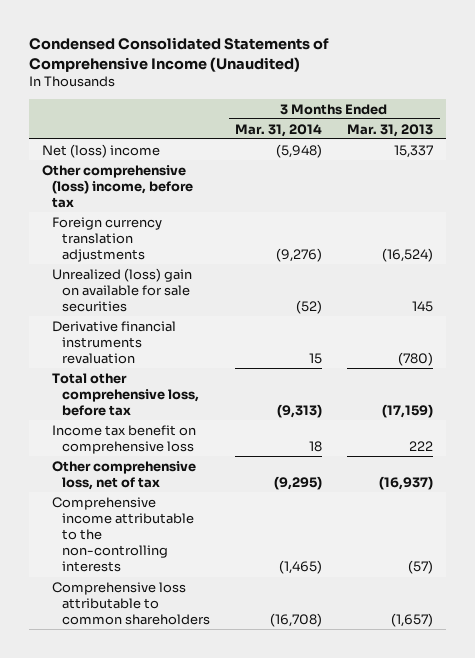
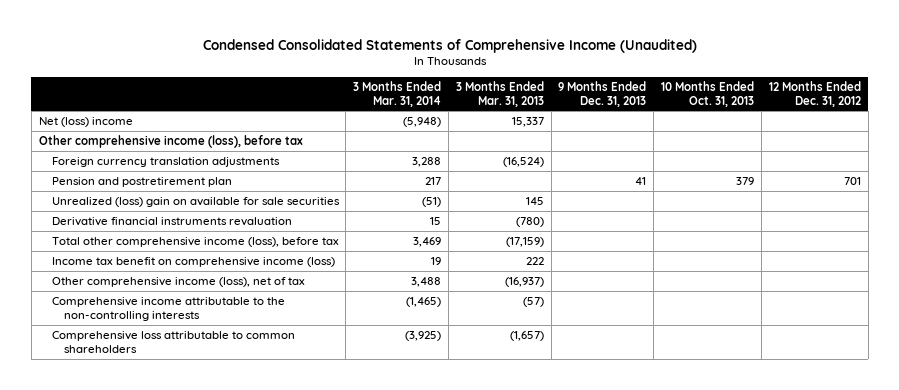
- | 3 Months Ended Mar. 31, 2014 | 3 Months Ended Mar. 31, 2013
+ | 3 Months Ended Mar. 31, 2014 | 3 Months Ended Mar. 31, 2013 | 9 Months Ended Dec. 31, 2013 | 10 Months Ended Oct. 31, 2013 | 12 Months Ended Dec. 31, 2012
- Other comprehensive (loss) income, before tax
- Foreign currency translation adjustments | (9,276) | (16,524)
- Unrealized (loss) gain on available for sale securities | (52) | 145
+ Other comprehensive income (loss), before tax
+ Foreign currency translation adjustments | 3,288 | (16,524) | | |
+ Pension and postretirement plan | 217 | | 41 | 379 | 701
+ Unrealized (loss) gain on available for sale securities | (51) | 145 | | |
- Total other comprehensive loss, before tax | (9,313) | (17,159)
- Income tax benefit on comprehensive loss | 18 | 222
- Other comprehensive loss, net of tax | (9,295) | (16,937)
+ Total other comprehensive income (loss), before tax | 3,469 | (17,159) | | |
+ Income tax benefit on comprehensive income (loss) | 19 | 222 | | |
+ Other comprehensive income (loss), net of tax | 3,488 | (16,937) | | |
- Comprehensive loss attributable to common shareholders | (16,708) | (1,657)
+ Comprehensive loss attributable to common shareholders | (3,925) | (1,657) | | |

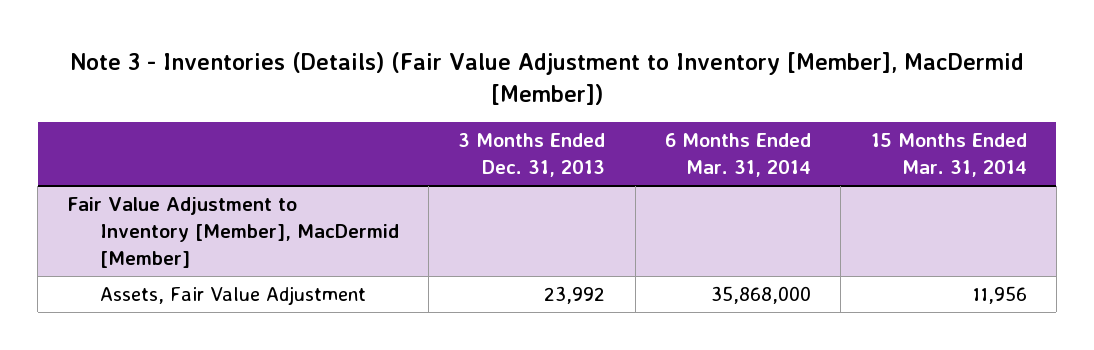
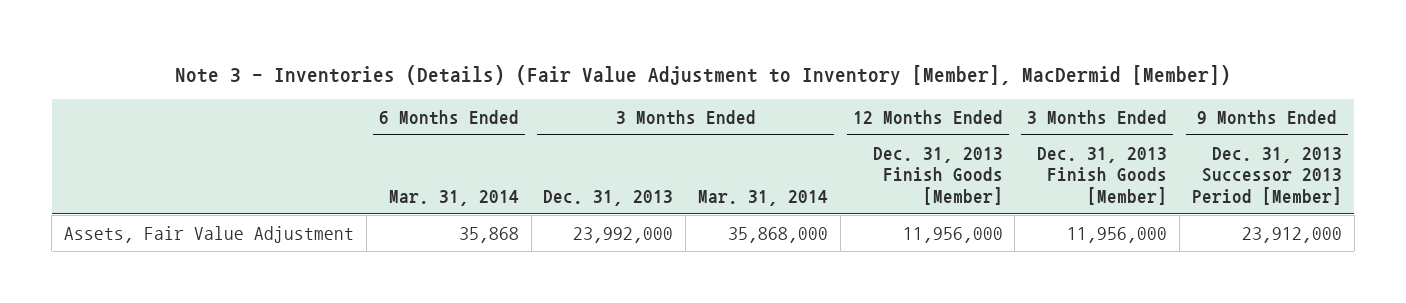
- | 3 Months Ended Dec. 31, 2013 | 6 Months Ended Mar. 31, 2014 | 15 Months Ended Mar. 31, 2014
+ | 6 Months Ended Mar. 31, 2014 | 3 Months Ended Dec. 31, 2013 | 3 Months Ended Mar. 31, 2014 | 12 Months Ended Dec. 31, 2013 Finish Goods [Member] | 3 Months Ended Dec. 31, 2013 Finish Goods [Member] | 9 Months Ended Dec. 31, 2013 Successor 2013 Period [Member]
- Fair Value Adjustment to Inventory [Member], MacDermid [Member]
- Assets, Fair Value Adjustment | 23,992 | 35,868,000 | 11,956
+ Assets, Fair Value Adjustment | 35,868 | 23,992,000 | 35,868,000 | 11,956,000 | 11,956,000 | 23,912,000

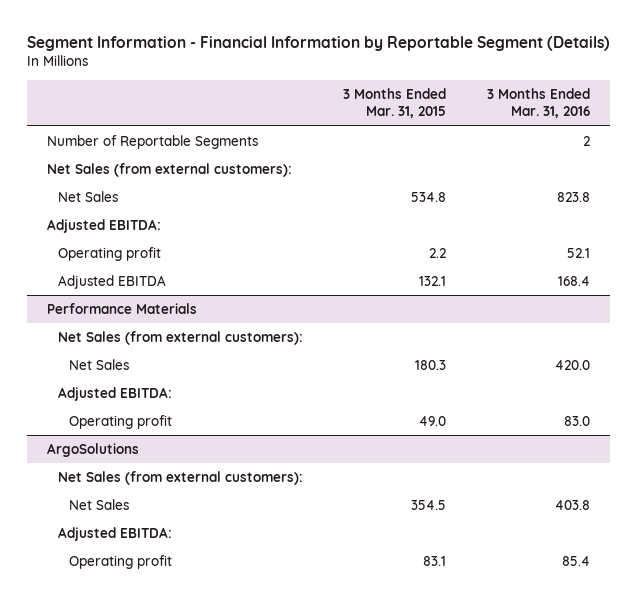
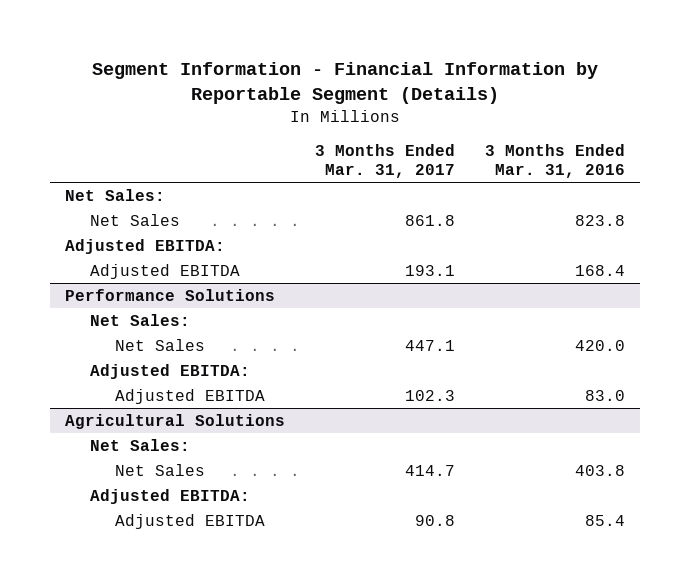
- | 3 Months Ended Mar. 31, 2015 | 3 Months Ended Mar. 31, 2016
+ | 3 Months Ended Mar. 31, 2017 | 3 Months Ended Mar. 31, 2016
- Number of Reportable Segments | | 2
- Net Sales (from external customers):
+ Net Sales:
- Operating profit | 2.2 | 52.1
- Performance Materials
- Net Sales (from external customers):
+ Performance Solutions
+ Net Sales:
- Operating profit | 49.0 | 83.0
- ArgoSolutions
- Net Sales (from external customers):
+ Adjusted EBITDA | 102.3 | 83.0
+ Agricultural Solutions
+ Net Sales:
- Operating profit | 83.1 | 85.4
+ Adjusted EBITDA | 90.8 | 85.4

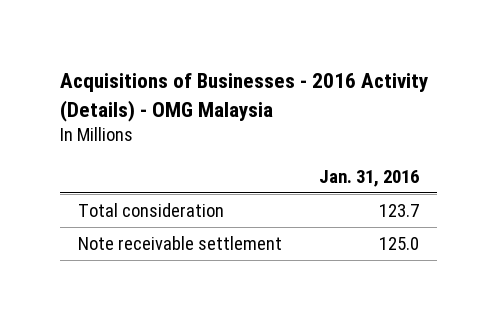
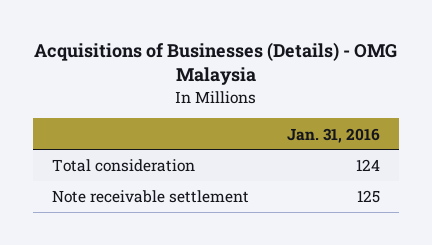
- Acquisitions of Businesses - 2016 Activity (Details) - OMG Malaysia
+ Acquisitions of Businesses (Details) - OMG Malaysia
- Total consideration | 123.7
- Note receivable settlement | 125.0
+ Total consideration | 124
+ Note receivable settlement | 125

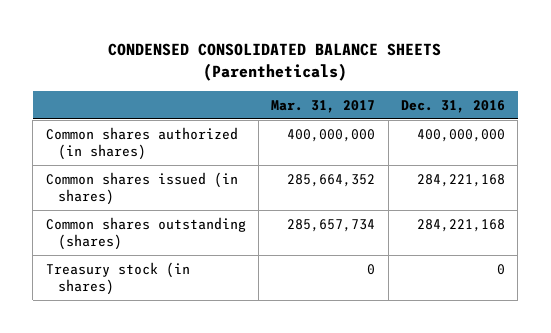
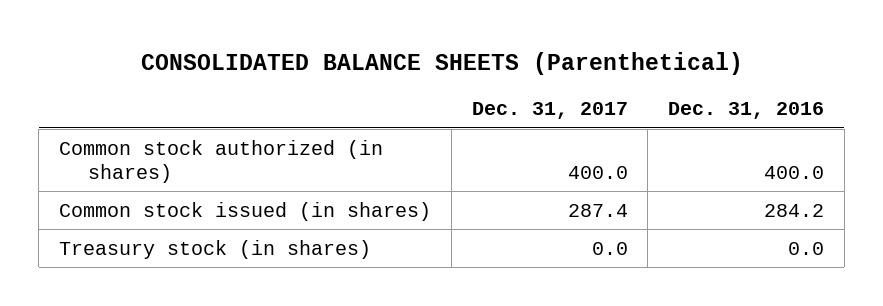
- CONDENSED CONSOLIDATED BALANCE SHEETS (Parentheticals)
+ CONSOLIDATED BALANCE SHEETS (Parenthetical)
- | Mar. 31, 2017 | Dec. 31, 2016
+ | Dec. 31, 2017 | Dec. 31, 2016
- Common shares authorized (in shares) | 400,000,000 | 400,000,000
- Common shares issued (in shares) | 285,664,352 | 284,221,168
- Common shares outstanding (shares) | 285,657,734 | 284,221,168
- Treasury stock (in shares) | 0 | 0
+ Common stock authorized (in shares) | 400.0 | 400.0
+ Common stock issued (in shares) | 287.4 | 284.2
+ Treasury stock (in shares) | 0.0 | 0.0

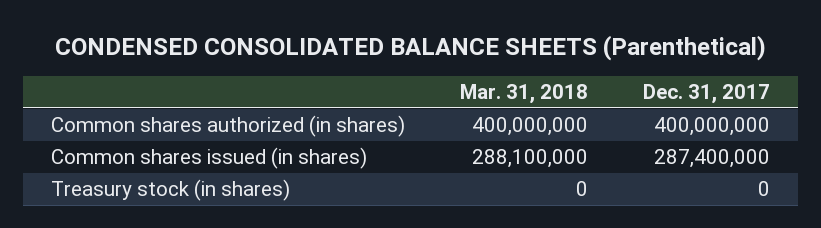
- CONSOLIDATED BALANCE SHEETS (Parenthetical)
+ CONDENSED CONSOLIDATED BALANCE SHEETS (Parenthetical)
- | Dec. 31, 2017 | Dec. 31, 2016
+ | Mar. 31, 2018 | Dec. 31, 2017
- Common stock authorized (in shares) | 400.0 | 400.0
- Common stock issued (in shares) | 287.4 | 284.2
- Treasury stock (in shares) | 0.0 | 0.0
+ Common shares authorized (in shares) | 400,000,000 | 400,000,000
+ Common shares issued (in shares) | 288,100,000 | 287,400,000
+ Treasury stock (in shares) | 0 | 0

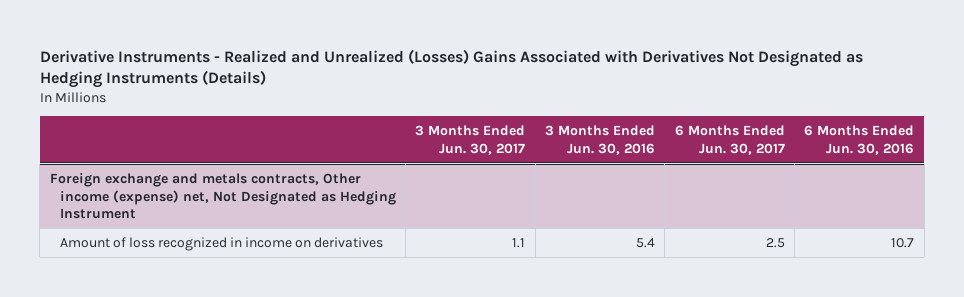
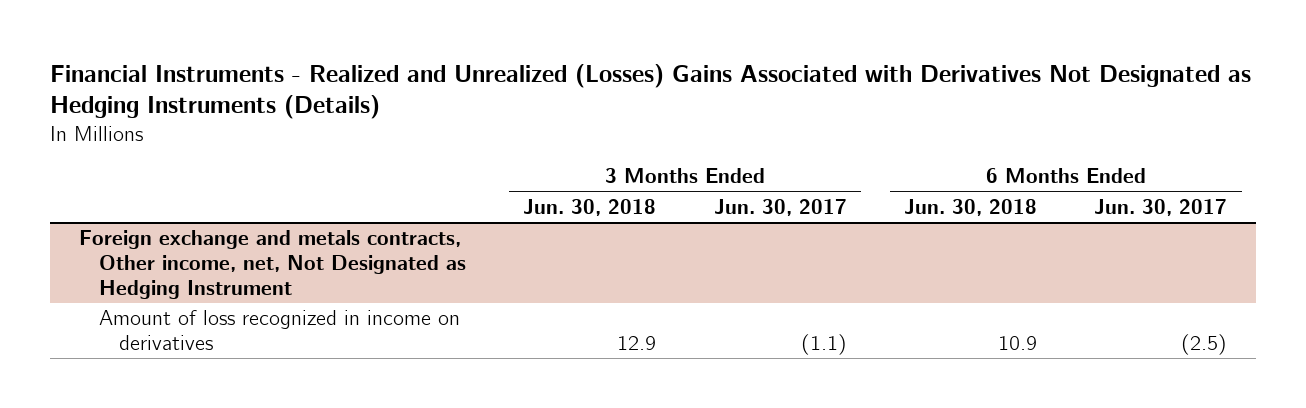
- Derivative Instruments - Realized and Unrealized (Losses) Gains Associated with Derivatives Not Designated as Hedging Instruments (Details)
+ Financial Instruments - Realized and Unrealized (Losses) Gains Associated with Derivatives Not Designated as Hedging Instruments (Details)
- | 3 Months Ended Jun. 30, 2017 | 3 Months Ended Jun. 30, 2016 | 6 Months Ended Jun. 30, 2017 | 6 Months Ended Jun. 30, 2016
+ | 3 Months Ended Jun. 30, 2018 | 3 Months Ended Jun. 30, 2017 | 6 Months Ended Jun. 30, 2018 | 6 Months Ended Jun. 30, 2017
- Foreign exchange and metals contracts, Other income (expense) net, Not Designated as Hedging Instrument
- Amount of loss recognized in income on derivatives | 1.1 | 5.4 | 2.5 | 10.7
+ Foreign exchange and metals contracts, Other income, net, Not Designated as Hedging Instrument
+ Amount of loss recognized in income on derivatives | 12.9 | (1.1) | 10.9 | (2.5)

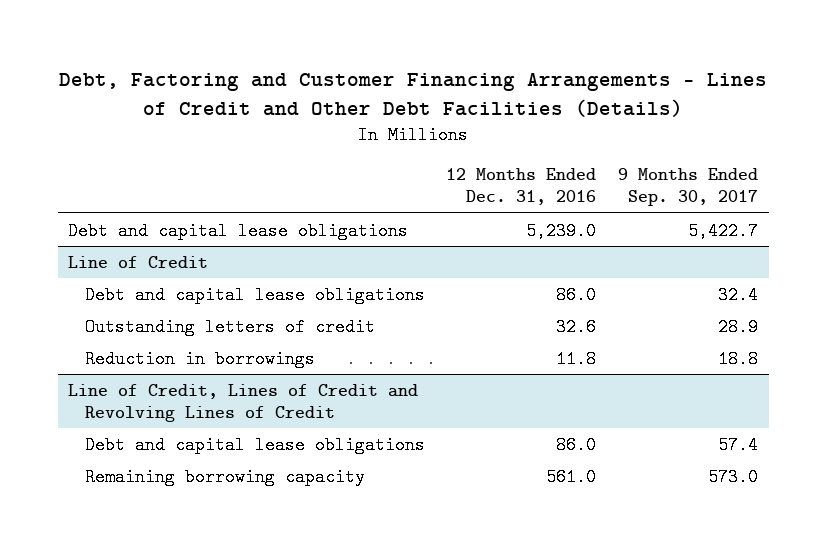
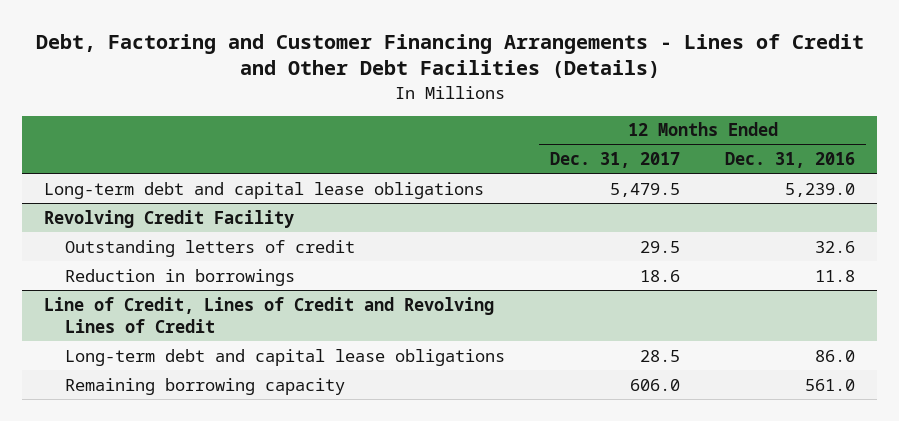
- | 12 Months Ended Dec. 31, 2016 | 9 Months Ended Sep. 30, 2017
+ | 12 Months Ended Dec. 31, 2017 | 12 Months Ended Dec. 31, 2016
- Debt and capital lease obligations | 5,239.0 | 5,422.7
- Line of Credit
- Debt and capital lease obligations | 86.0 | 32.4
+ Long-term debt and capital lease obligations | 5,479.5 | 5,239.0
+ Revolving Credit Facility
@ Line of Credit, Lines of Credit and Revolving Lines of Credit
- Debt and capital lease obligations | 86.0 | 57.4
+ Long-term debt and capital lease obligations | 28.5 | 86.0

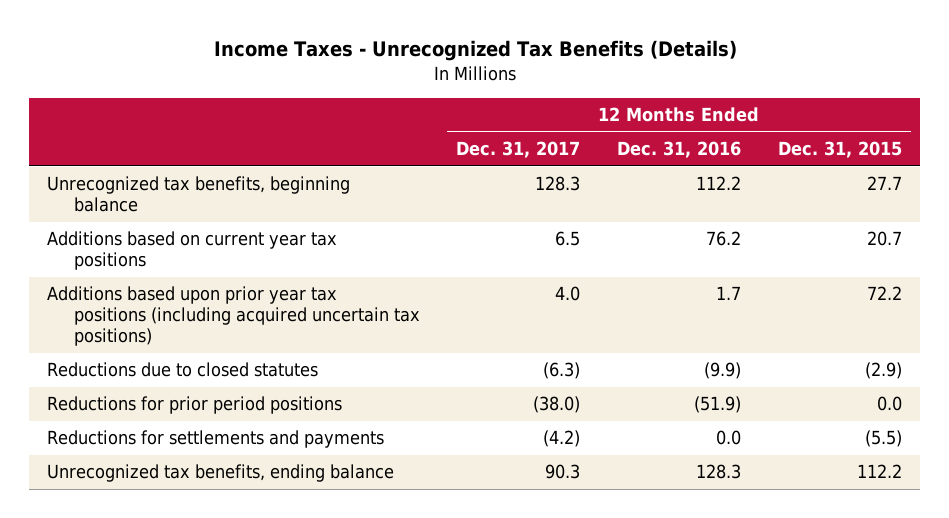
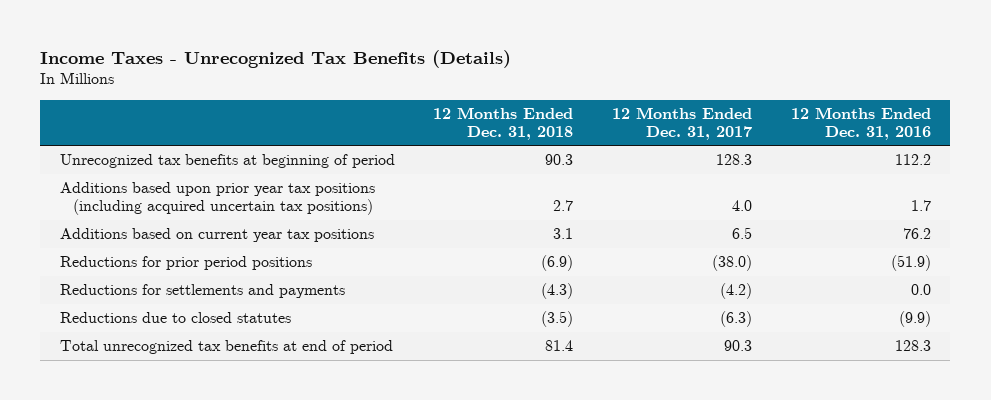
- | 12 Months Ended Dec. 31, 2017 | 12 Months Ended Dec. 31, 2016 | 12 Months Ended Dec. 31, 2015
+ | 12 Months Ended Dec. 31, 2018 | 12 Months Ended Dec. 31, 2017 | 12 Months Ended Dec. 31, 2016
- Unrecognized tax benefits, beginning balance | 128.3 | 112.2 | 27.7
+ Unrecognized tax benefits at beginning of period | 90.3 | 128.3 | 112.2
moved down: Additions based on current year tax positions | 3.1 | 6.5 | 76.2
- Unrecognized tax benefits, ending balance | 90.3 | 128.3 | 112.2
moved down: Reductions due to closed statutes | (3.5) | (6.3) | (9.9)
+ Total unrecognized tax benefits at end of period | 81.4 | 90.3 | 128.3

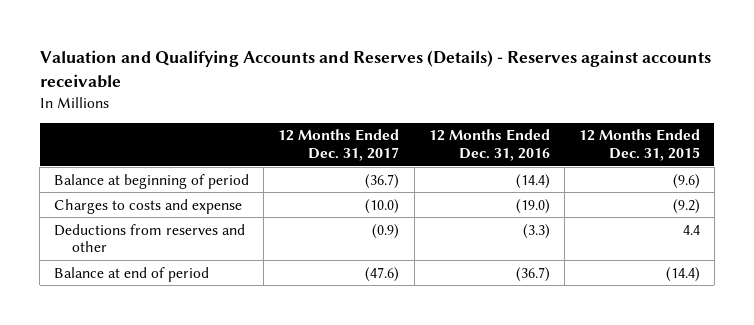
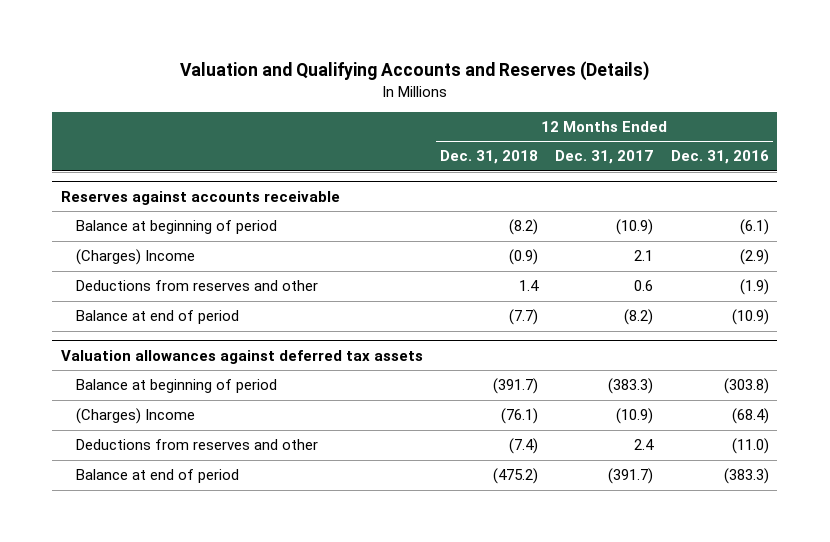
- Valuation and Qualifying Accounts and Reserves (Details) - Reserves against accounts receivable
+ Valuation and Qualifying Accounts and Reserves (Details)
- | 12 Months Ended Dec. 31, 2017 | 12 Months Ended Dec. 31, 2016 | 12 Months Ended Dec. 31, 2015
+ | 12 Months Ended Dec. 31, 2018 | 12 Months Ended Dec. 31, 2017 | 12 Months Ended Dec. 31, 2016
- Balance at beginning of period | (36.7) | (14.4) | (9.6)
- Charges to costs and expense | (10.0) | (19.0) | (9.2)
- Deductions from reserves and other | (0.9) | (3.3) | 4.4
- Balance at end of period | (47.6) | (36.7) | (14.4)
+ Reserves against accounts receivable
+ Balance at beginning of period | (8.2) | (10.9) | (6.1)
+ (Charges) Income | (0.9) | 2.1 | (2.9)
+ Deductions from reserves and other | 1.4 | 0.6 | (1.9)
+ Balance at end of period | (7.7) | (8.2) | (10.9)
+ Valuation allowances against deferred tax assets
+ Balance at beginning of period | (391.7) | (383.3) | (303.8)
+ (Charges) Income | (76.1) | (10.9) | (68.4)
+ Deductions from reserves and other | (7.4) | 2.4 | (11.0)
+ Balance at end of period | (475.2) | (391.7) | (383.3)

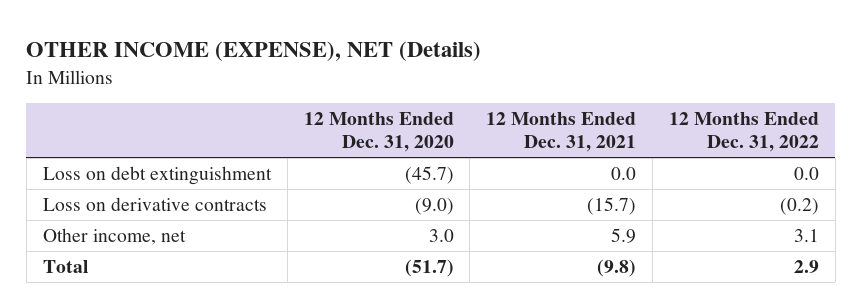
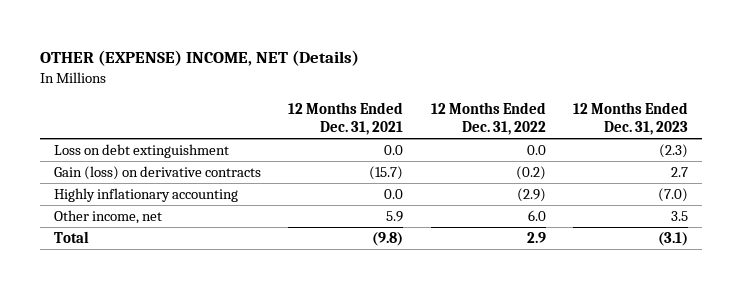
- OTHER INCOME (EXPENSE), NET (Details)
+ OTHER (EXPENSE) INCOME, NET (Details)
- | 12 Months Ended Dec. 31, 2020 | 12 Months Ended Dec. 31, 2021 | 12 Months Ended Dec. 31, 2022
+ | 12 Months Ended Dec. 31, 2021 | 12 Months Ended Dec. 31, 2022 | 12 Months Ended Dec. 31, 2023
- Loss on derivative contracts | (9.0) | (15.7) | (0.2)
- Other income, net | 3.0 | 5.9 | 3.1
+ Gain (loss) on derivative contracts | (15.7) | (0.2) | 2.7
+ Highly inflationary accounting | 0.0 | (2.9) | (7.0)
+ Other income, net | 5.9 | 6.0 | 3.5

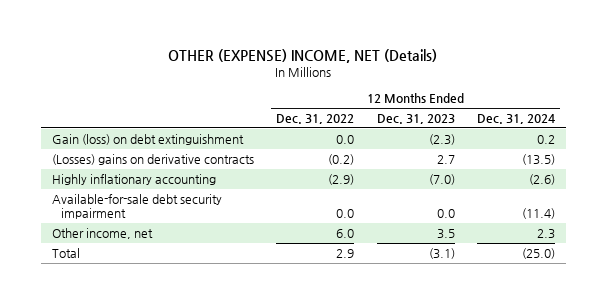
- | 12 Months Ended Dec. 31, 2021 | 12 Months Ended Dec. 31, 2022 | 12 Months Ended Dec. 31, 2023
+ | 12 Months Ended Dec. 31, 2022 | 12 Months Ended Dec. 31, 2023 | 12 Months Ended Dec. 31, 2024
- Loss on debt extinguishment | 0.0 | 0.0 | (2.3)
- Gain (loss) on derivative contracts | (15.7) | (0.2) | 2.7
+ Gain (loss) on debt extinguishment | 0.0 | (2.3) | 0.2
+ (Losses) gains on derivative contracts | (0.2) | 2.7 | (13.5)
+ Available-for-sale debt security impairment | 0.0 | 0.0 | (11.4)

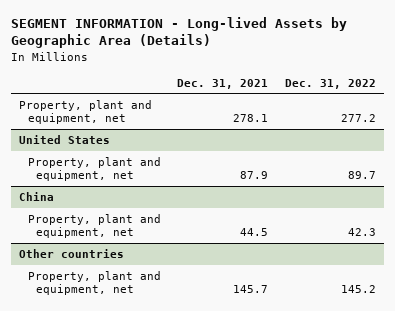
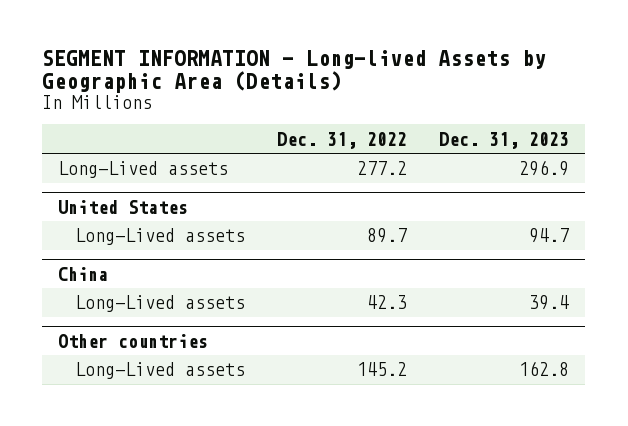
- | Dec. 31, 2021 | Dec. 31, 2022
+ | Dec. 31, 2022 | Dec. 31, 2023
- Property, plant and equipment, net | 278.1 | 277.2
+ Long-Lived assets | 277.2 | 296.9
@ United States
- Property, plant and equipment, net | 87.9 | 89.7
+ Long-Lived assets | 89.7 | 94.7
@ China
- Property, plant and equipment, net | 44.5 | 42.3
+ Long-Lived assets | 42.3 | 39.4
@ Other countries
- Property, plant and equipment, net | 145.7 | 145.2
+ Long-Lived assets | 145.2 | 162.8

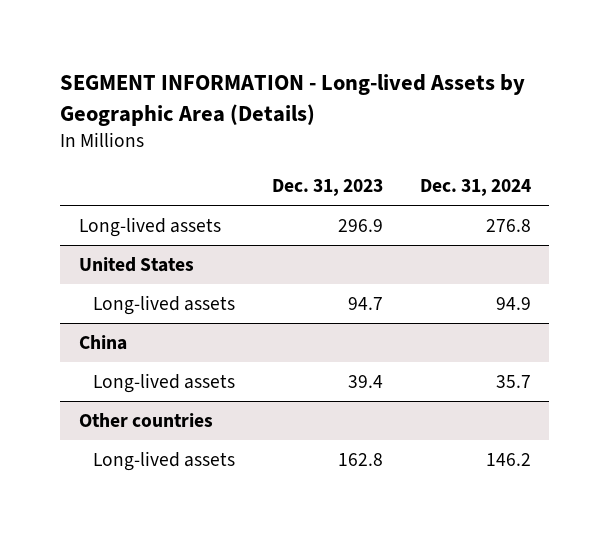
- | Dec. 31, 2022 | Dec. 31, 2023
+ | Dec. 31, 2023 | Dec. 31, 2024
- Long-Lived assets | 277.2 | 296.9
+ Long-lived assets | 296.9 | 276.8
@ United States
- Long-Lived assets | 89.7 | 94.7
+ Long-lived assets | 94.7 | 94.9
@ China
- Long-Lived assets | 42.3 | 39.4
+ Long-lived assets | 39.4 | 35.7
@ Other countries
- Long-Lived assets | 145.2 | 162.8
+ Long-lived assets | 162.8 | 146.2

